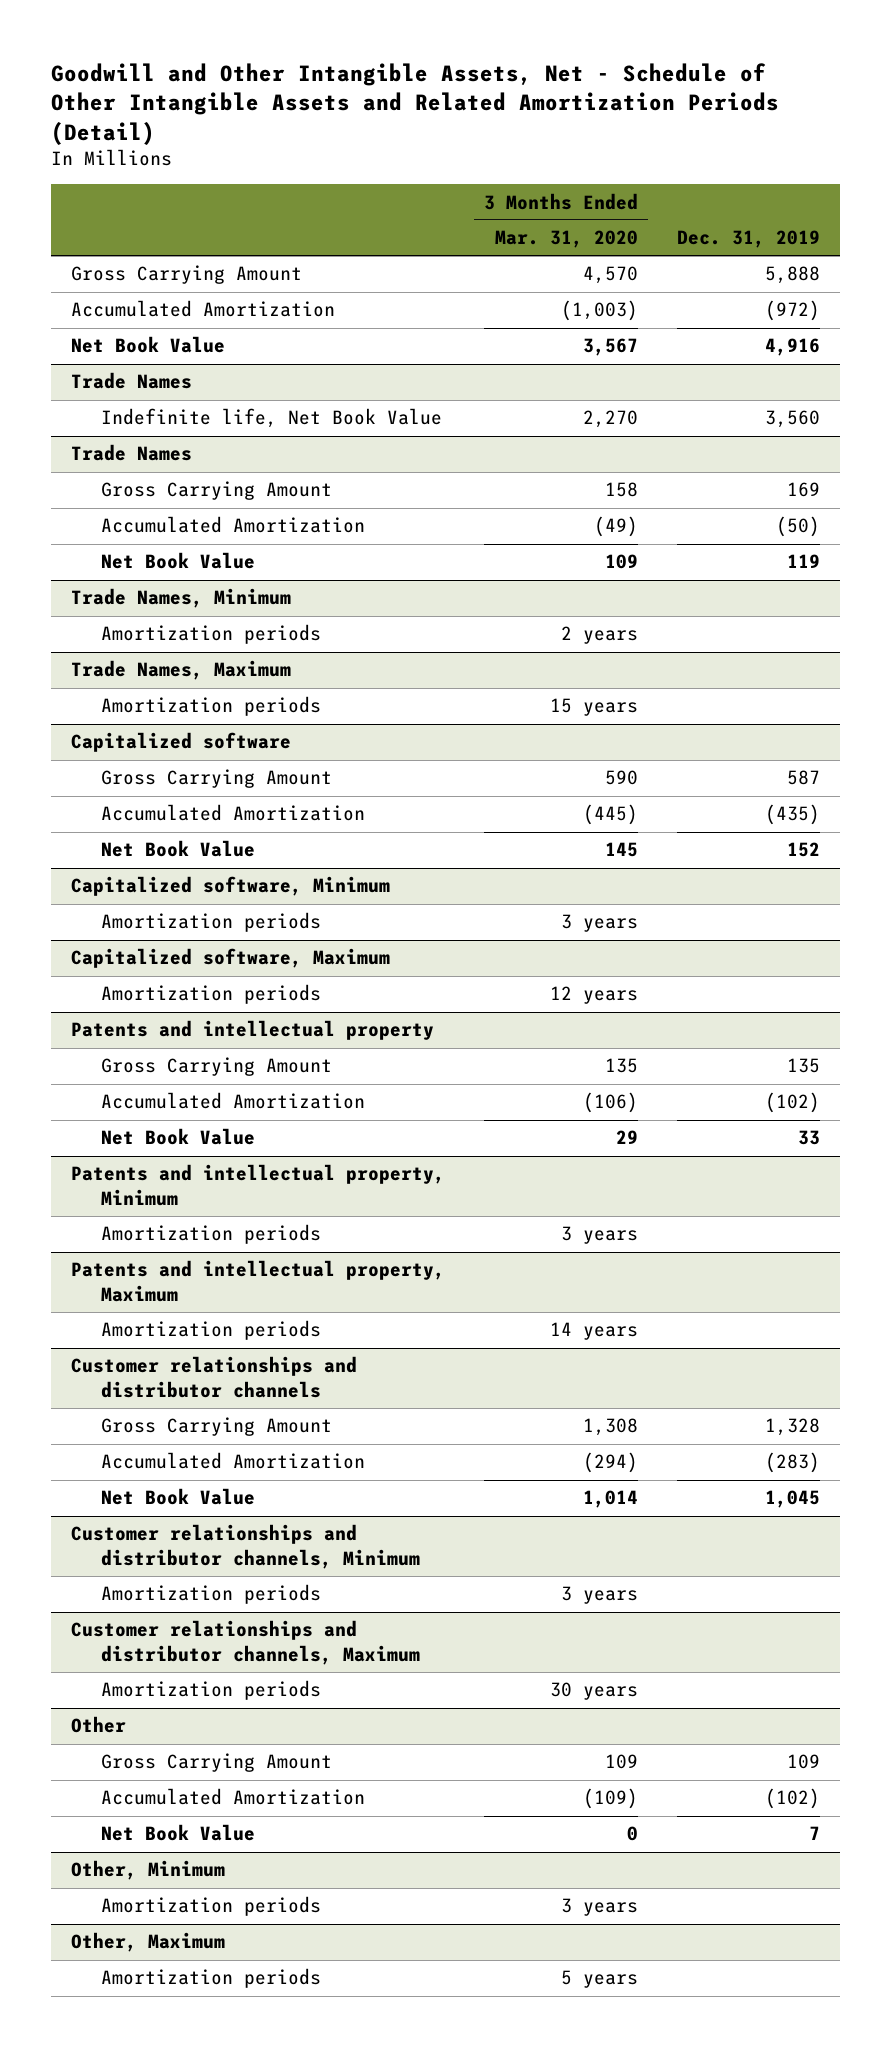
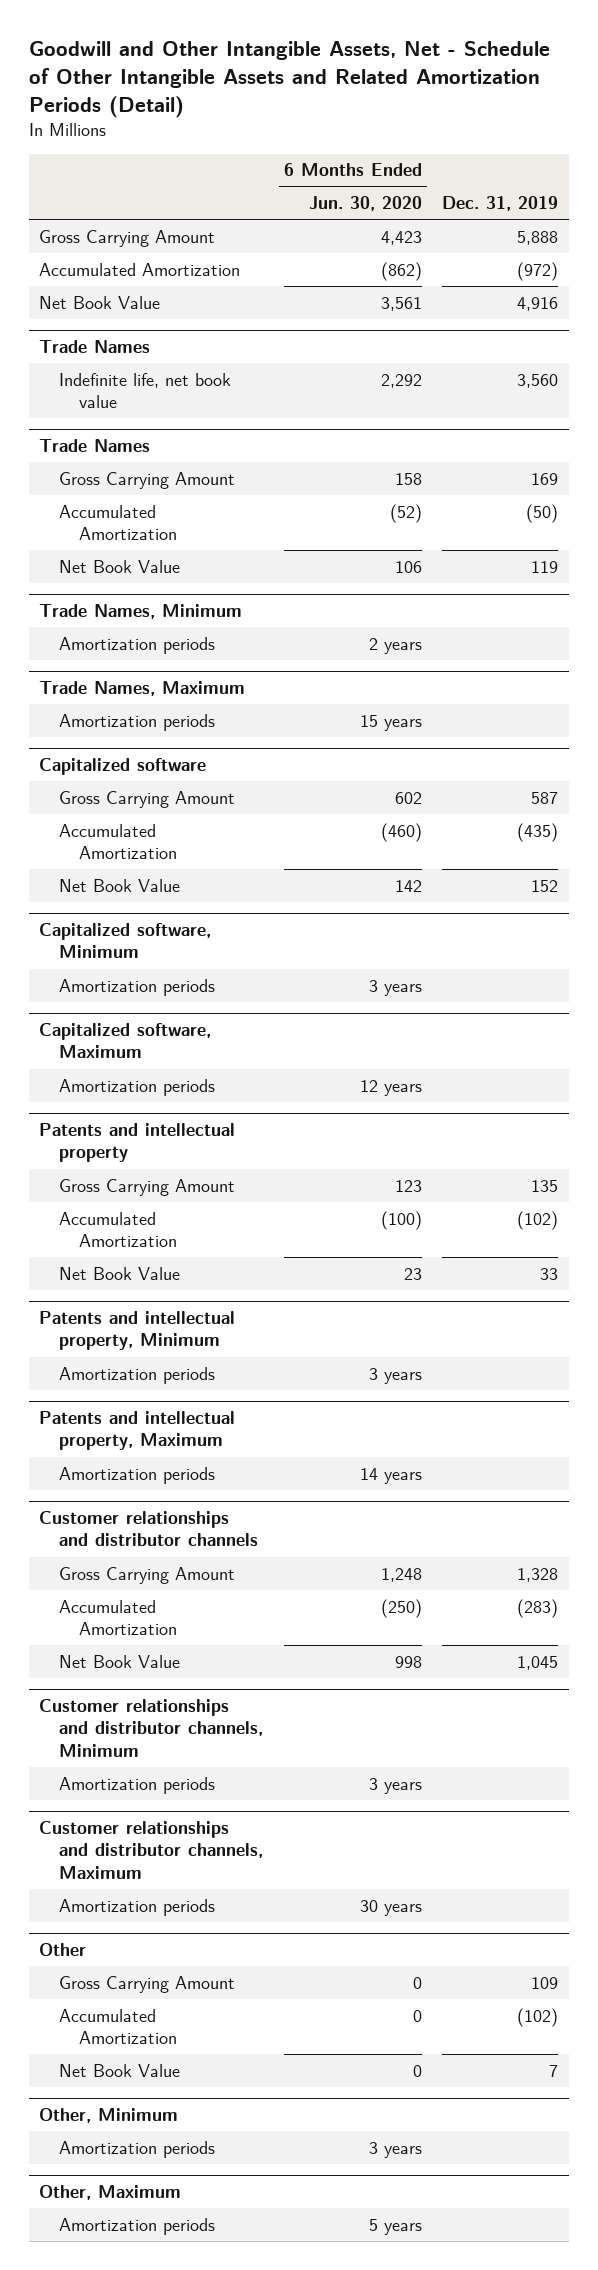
- | 3 Months Ended Mar. 31, 2020 | Dec. 31, 2019
+ | 6 Months Ended Jun. 30, 2020 | Dec. 31, 2019
@ Trade Names
- Indefinite life, Net Book Value | 2,270 | 3,560
+ Indefinite life, net book value | 2,292 | 3,560

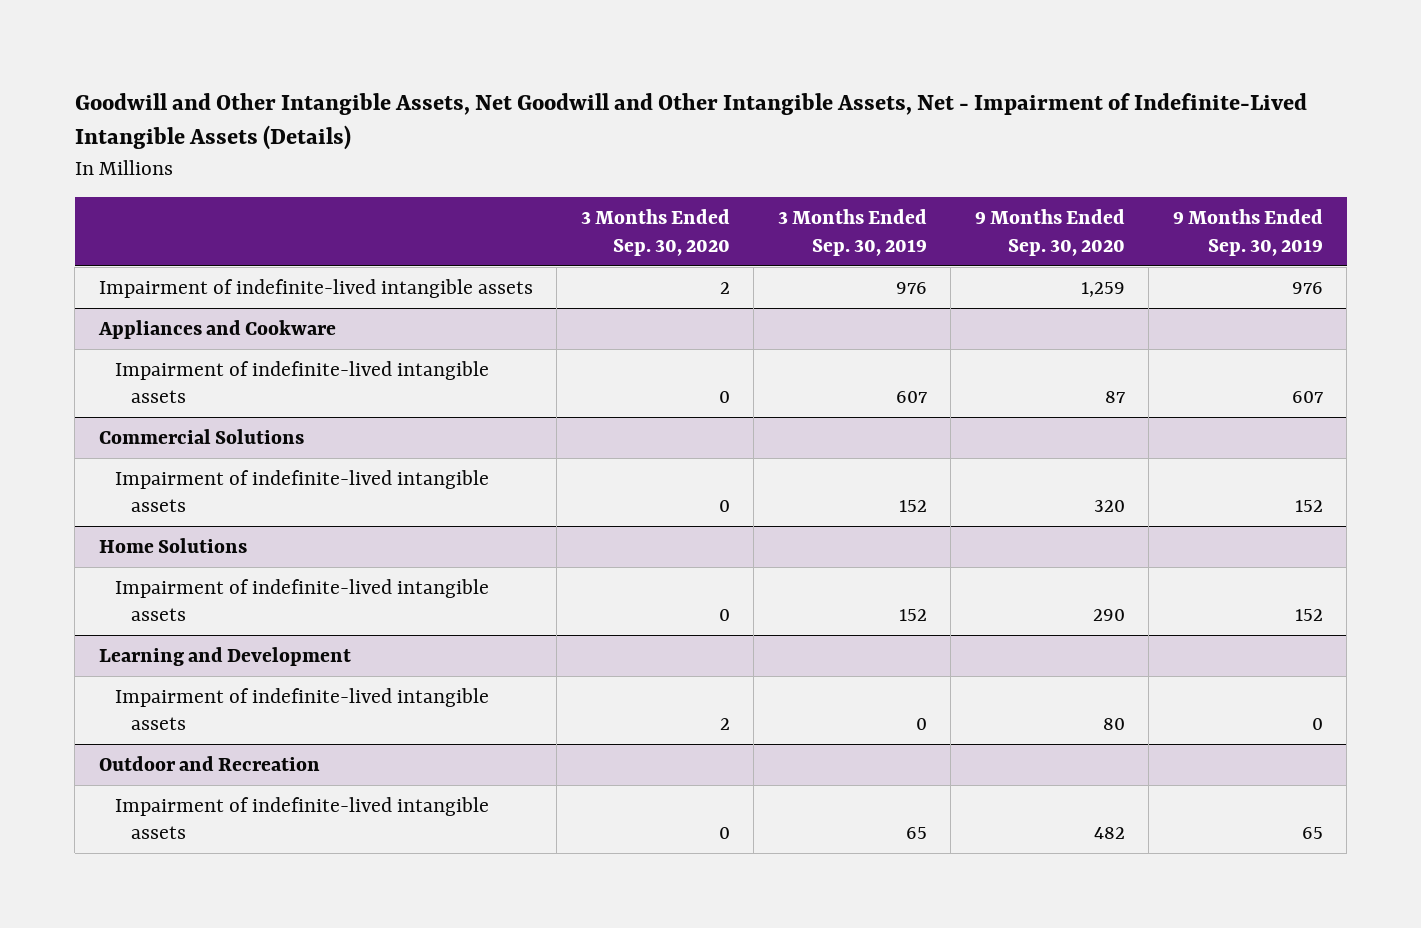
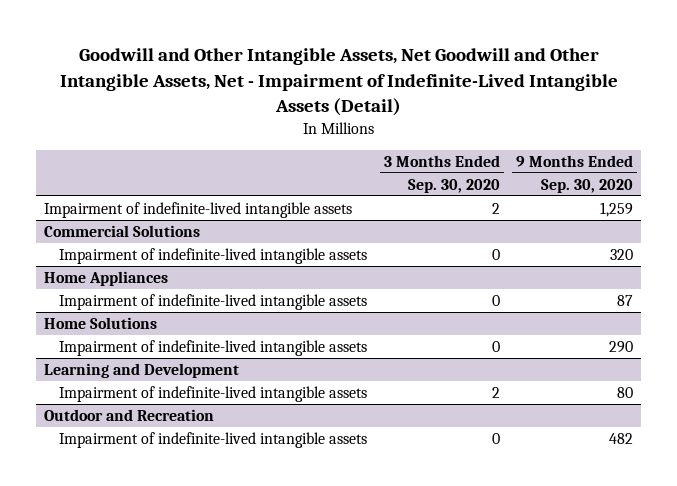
- Goodwill and Other Intangible Assets, Net Goodwill and Other Intangible Assets, Net - Impairment of Indefinite-Lived Intangible Assets (Details)
+ Goodwill and Other Intangible Assets, Net Goodwill and Other Intangible Assets, Net - Impairment of Indefinite-Lived Intangible Assets (Detail)
- | 3 Months Ended Sep. 30, 2020 | 3 Months Ended Sep. 30, 2019 | 9 Months Ended Sep. 30, 2020 | 9 Months Ended Sep. 30, 2019
+ | 3 Months Ended Sep. 30, 2020 | 9 Months Ended Sep. 30, 2020
- Appliances and Cookware
- Impairment of indefinite-lived intangible assets | 0 | 607 | 87 | 607
+ Home Appliances
+ Impairment of indefinite-lived intangible assets | 0 | 87

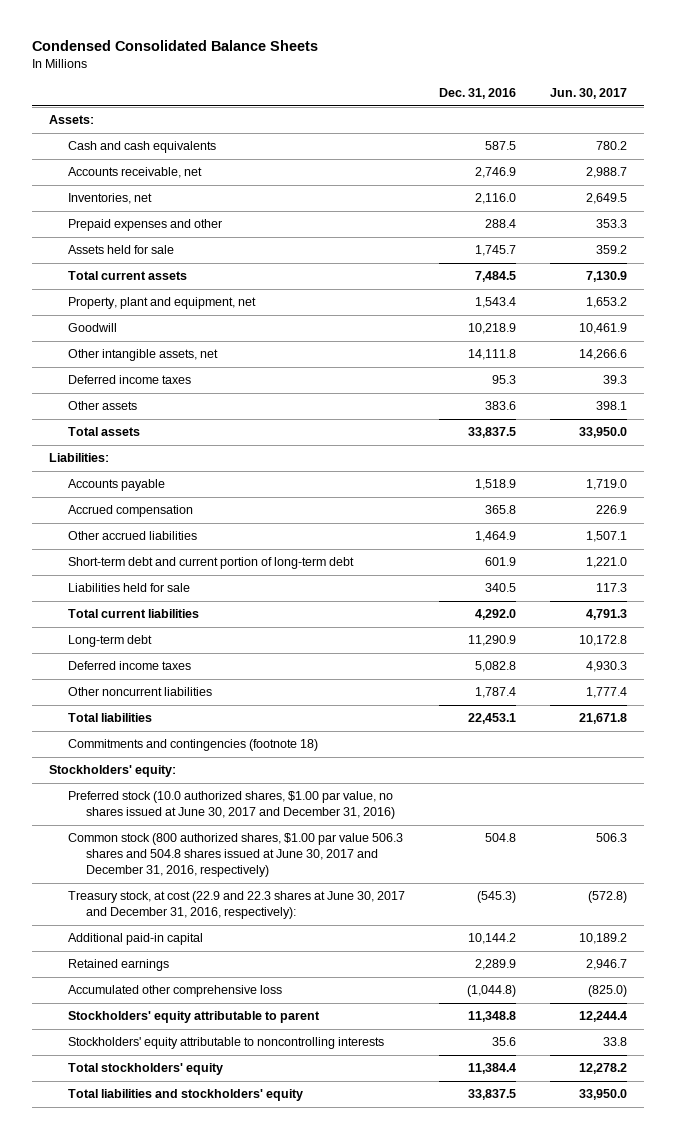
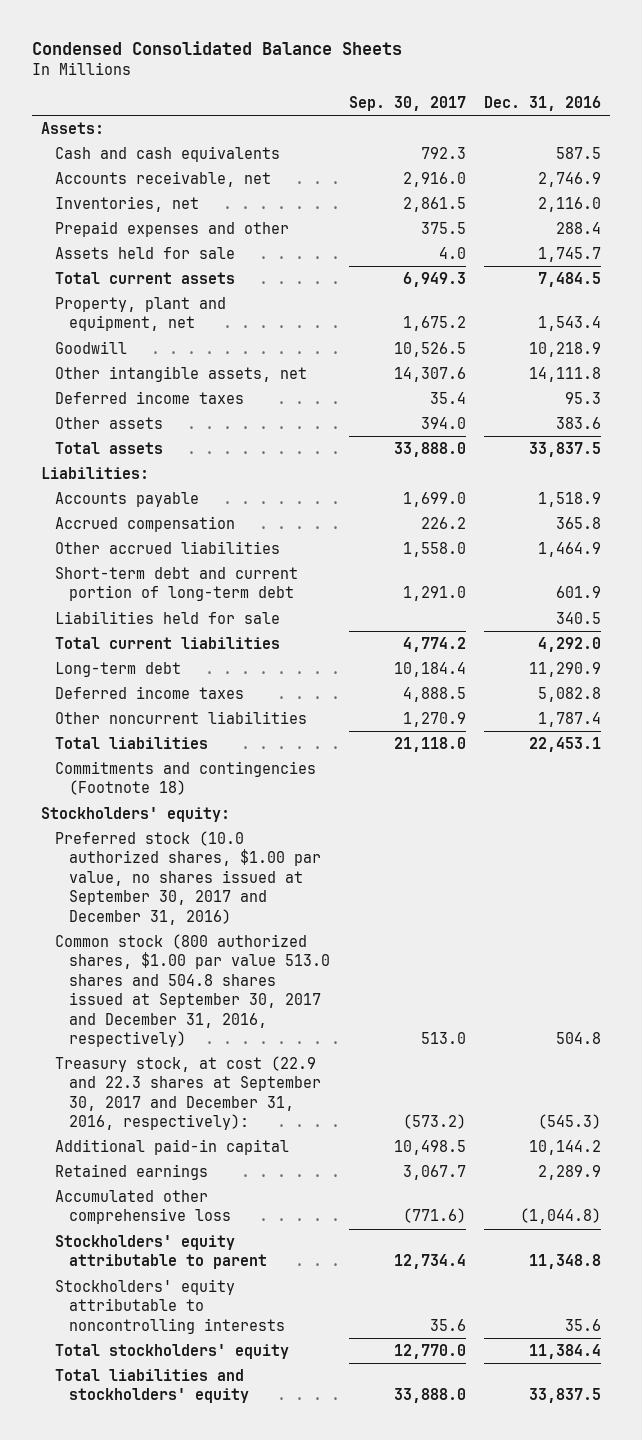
- | Dec. 31, 2016 | Jun. 30, 2017
+ | Sep. 30, 2017 | Dec. 31, 2016
- Commitments and contingencies (footnote 18)
+ Commitments and contingencies (Footnote 18)
- Preferred stock (10.0 authorized shares, $1.00 par value, no shares issued at June 30, 2017 and December 31, 2016)
- Common stock (800 authorized shares, $1.00 par value 506.3 shares and 504.8 shares issued at June 30, 2017 and December 31, 2016, respectively) | 504.8 | 506.3
- Treasury stock, at cost (22.9 and 22.3 shares at June 30, 2017 and December 31, 2016, respectively): | (545.3) | (572.8)
+ Preferred stock (10.0 authorized shares, $1.00 par value, no shares issued at September 30, 2017 and December 31, 2016)
+ Common stock (800 authorized shares, $1.00 par value 513.0 shares and 504.8 shares issued at September 30, 2017 and December 31, 2016, respectively) | 513.0 | 504.8
+ Treasury stock, at cost (22.9 and 22.3 shares at September 30, 2017 and December 31, 2016, respectively): | (573.2) | (545.3)

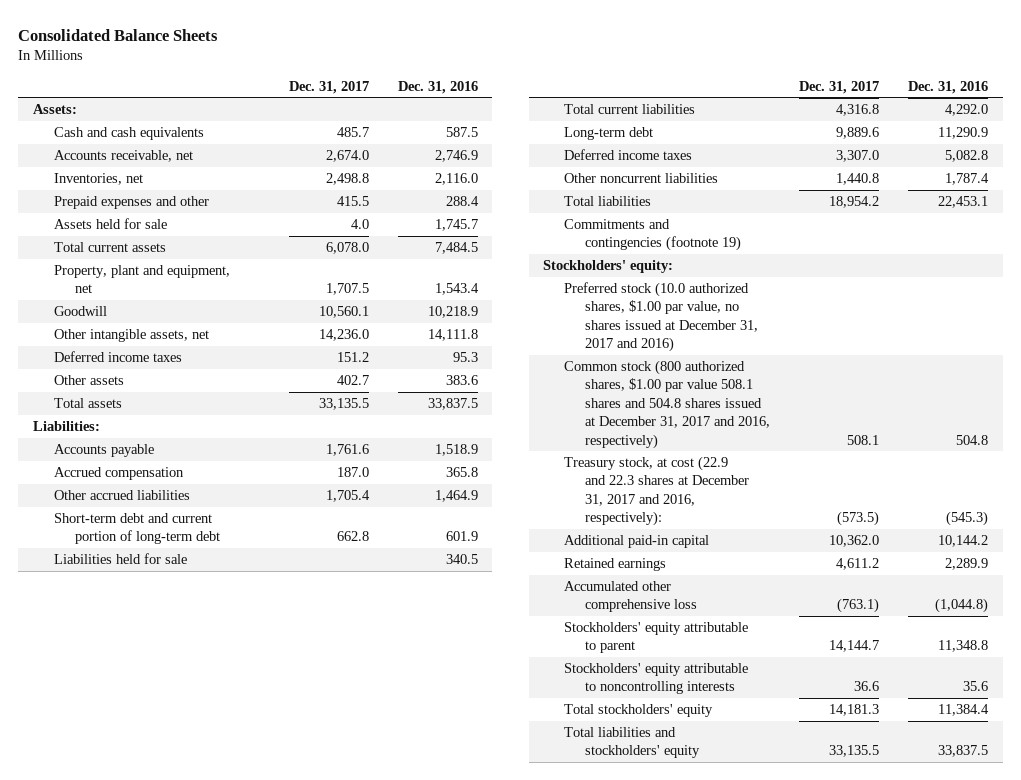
- Condensed Consolidated Balance Sheets
+ Consolidated Balance Sheets
- | Sep. 30, 2017 | Dec. 31, 2016
+ | Dec. 31, 2017 | Dec. 31, 2016
- Commitments and contingencies (Footnote 18)
+ Commitments and contingencies (footnote 19)
- Preferred stock (10.0 authorized shares, $1.00 par value, no shares issued at September 30, 2017 and December 31, 2016)
- Common stock (800 authorized shares, $1.00 par value 513.0 shares and 504.8 shares issued at September 30, 2017 and December 31, 2016, respectively) | 513.0 | 504.8
- Treasury stock, at cost (22.9 and 22.3 shares at September 30, 2017 and December 31, 2016, respectively): | (573.2) | (545.3)
+ Preferred stock (10.0 authorized shares, $1.00 par value, no shares issued at December 31, 2017 and 2016)
+ Common stock (800 authorized shares, $1.00 par value 508.1 shares and 504.8 shares issued at December 31, 2017 and 2016, respectively) | 508.1 | 504.8
+ Treasury stock, at cost (22.9 and 22.3 shares at December 31, 2017 and 2016, respectively): | (573.5) | (545.3)

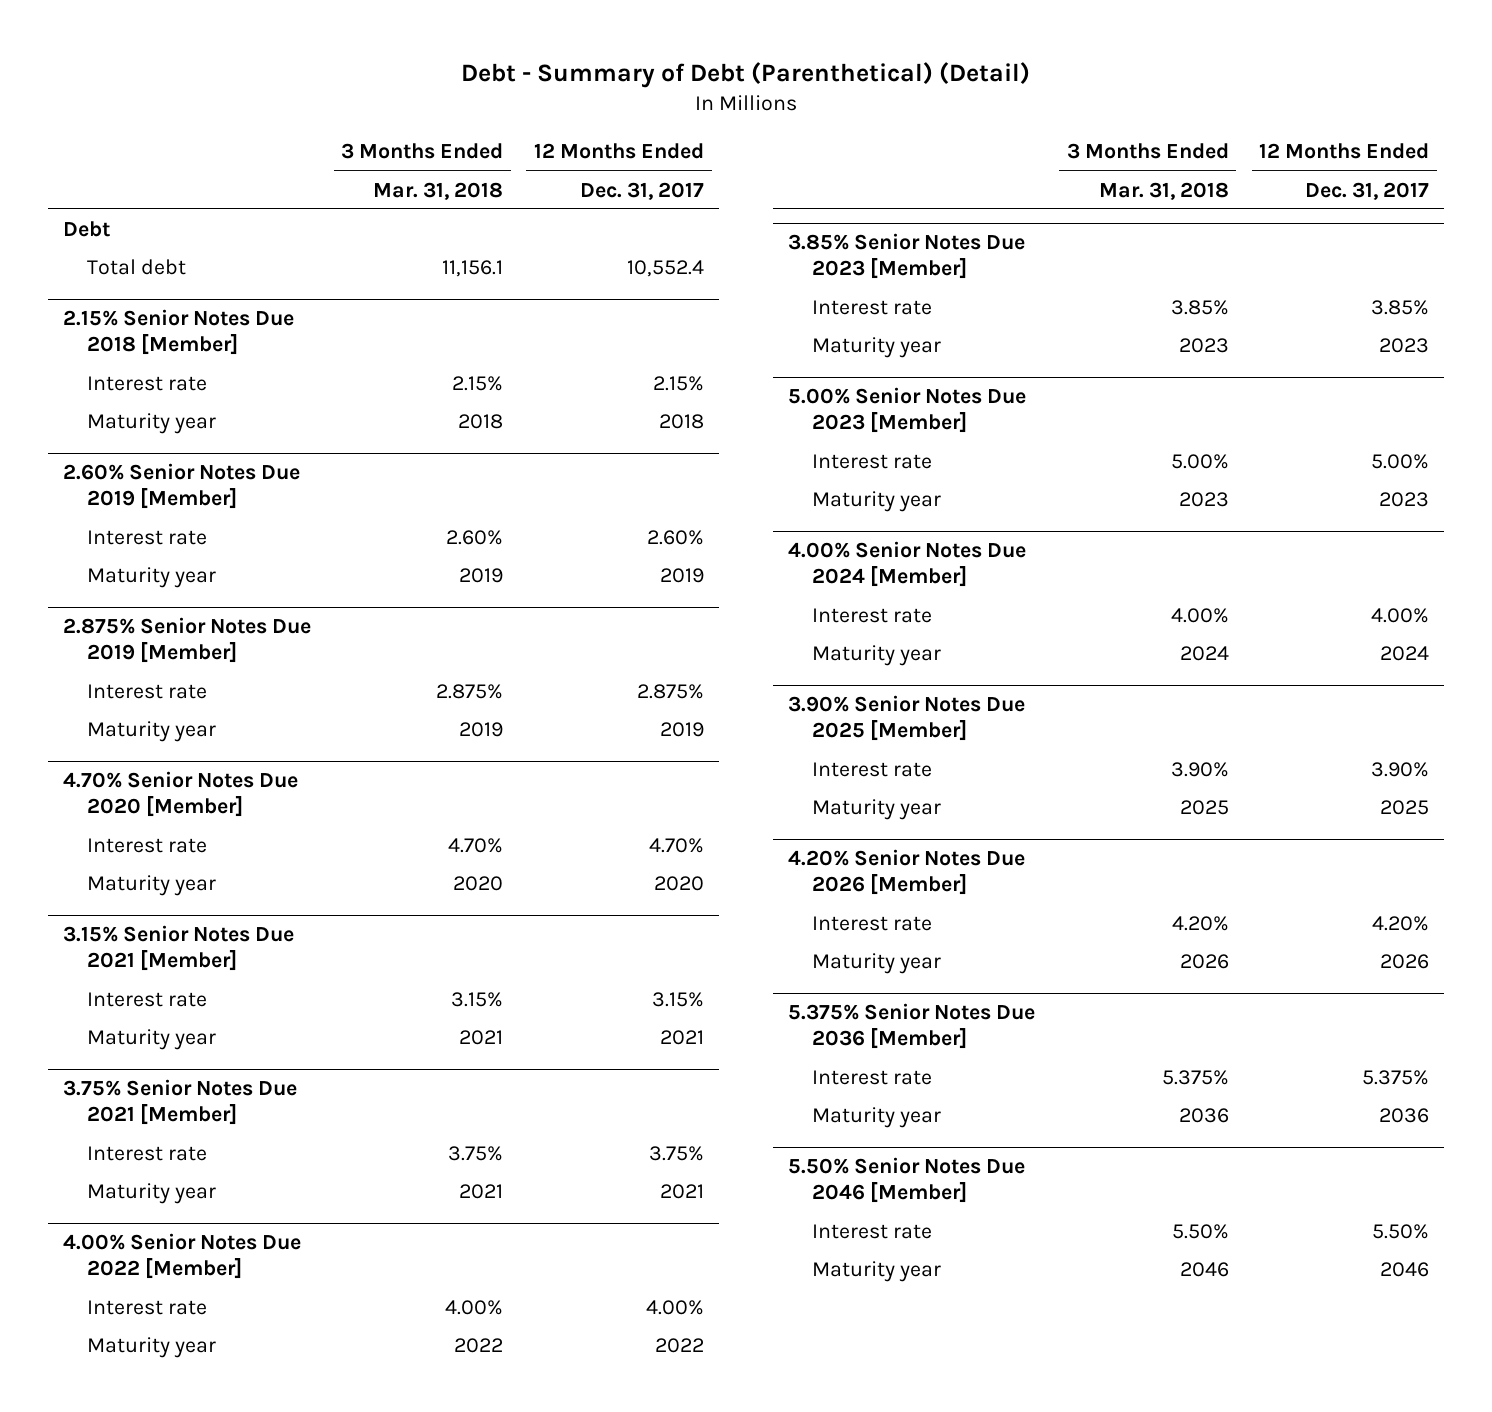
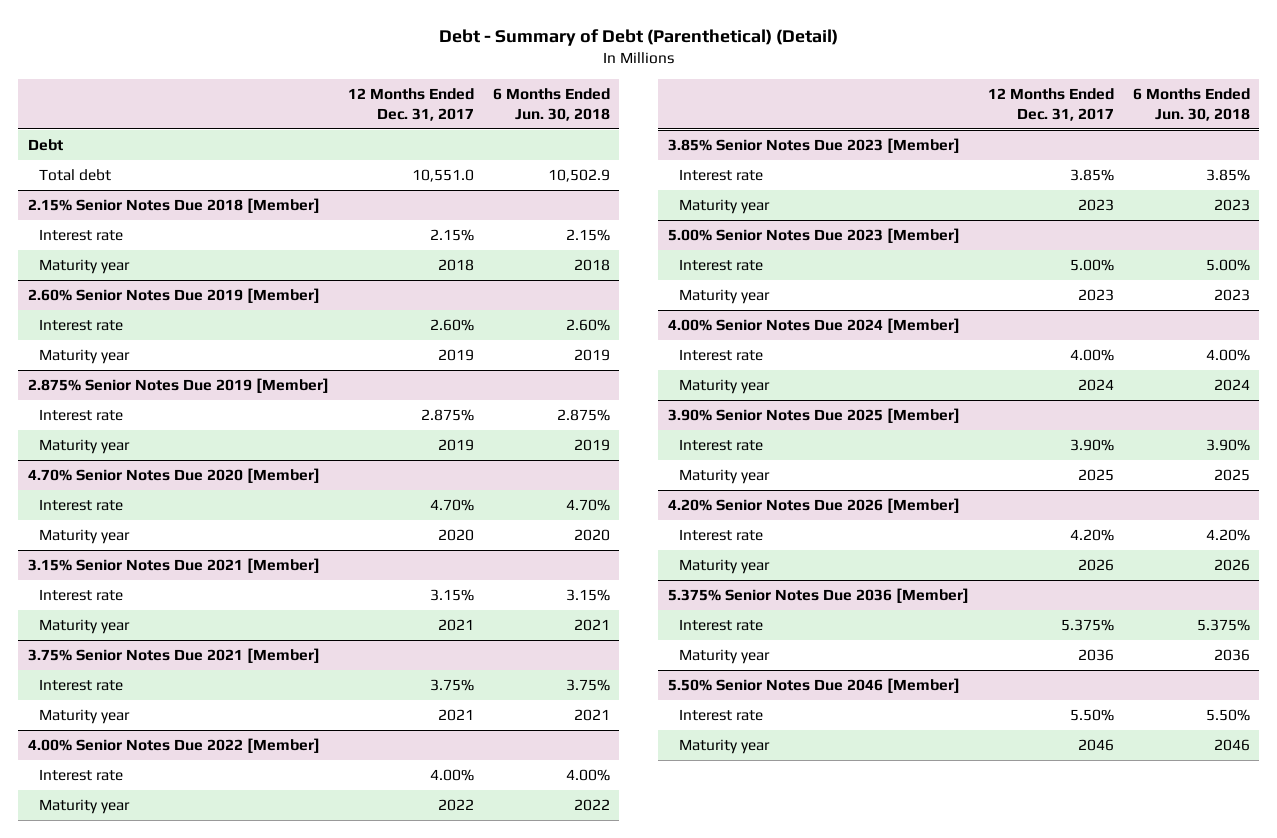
- | 3 Months Ended Mar. 31, 2018 | 12 Months Ended Dec. 31, 2017
+ | 12 Months Ended Dec. 31, 2017 | 6 Months Ended Jun. 30, 2018
- Total debt | 11,156.1 | 10,552.4
+ Total debt | 10,551.0 | 10,502.9

